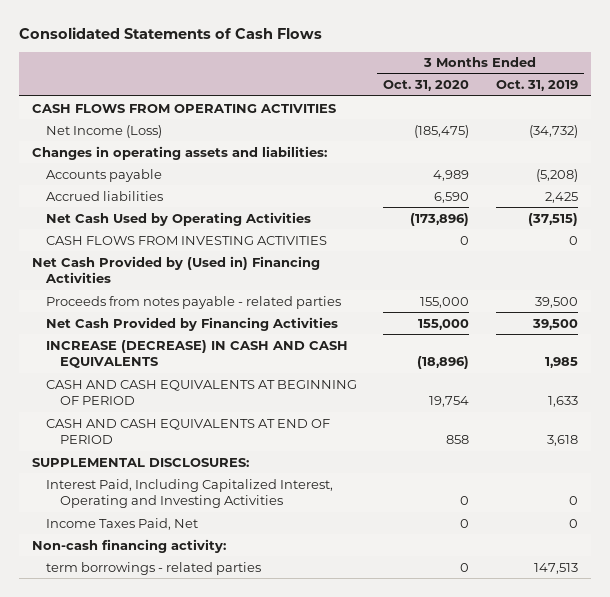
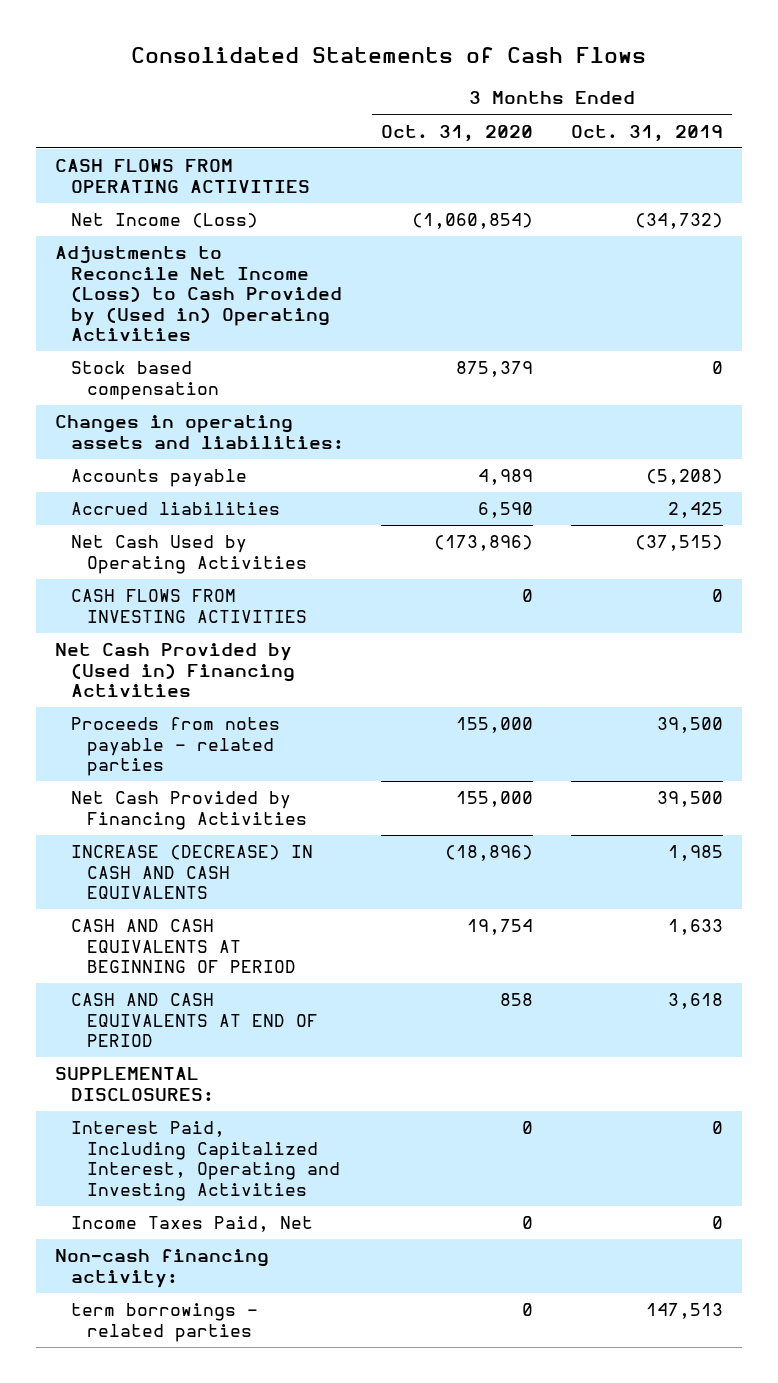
- Net Income (Loss) | (185,475) | (34,732)
+ Net Income (Loss) | (1,060,854) | (34,732)
+ Adjustments to Reconcile Net Income (Loss) to Cash Provided by (Used in) Operating Activities
+ Stock based compensation | 875,379 | 0

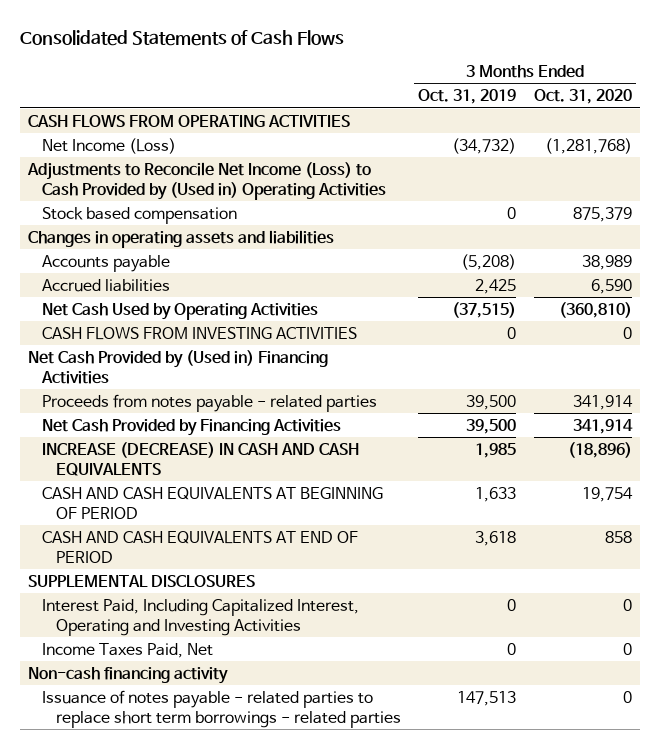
- | 3 Months Ended Oct. 31, 2020 | 3 Months Ended Oct. 31, 2019
+ | 3 Months Ended Oct. 31, 2019 | 3 Months Ended Oct. 31, 2020
- Net Income (Loss) | (1,060,854) | (34,732)
+ Net Income (Loss) | (34,732) | (1,281,768)
- Changes in operating assets and liabilities:
- Accounts payable | 4,989 | (5,208)
+ Changes in operating assets and liabilities
+ Accounts payable | (5,208) | 38,989
- Net Cash Used by Operating Activities | (173,896) | (37,515)
+ Net Cash Used by Operating Activities | (37,515) | (360,810)
- Proceeds from notes payable - related parties | 155,000 | 39,500
- Net Cash Provided by Financing Activities | 155,000 | 39,500
+ Proceeds from notes payable - related parties | 39,500 | 341,914
+ Net Cash Provided by Financing Activities | 39,500 | 341,914
- SUPPLEMENTAL DISCLOSURES:
+ SUPPLEMENTAL DISCLOSURES
- Non-cash financing activity:
- term borrowings - related parties | 0 | 147,513
+ Non-cash financing activity
+ Issuance of notes payable - related parties to replace short term borrowings - related parties | 147,513 | 0

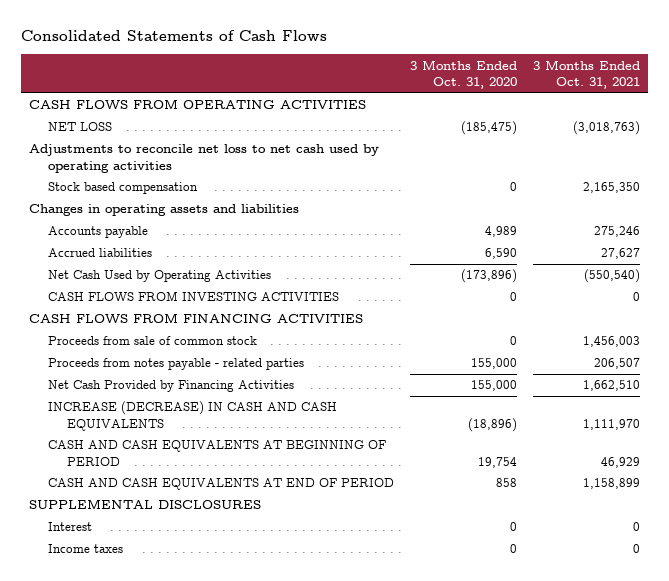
- | 3 Months Ended Oct. 31, 2019 | 3 Months Ended Oct. 31, 2020
+ | 3 Months Ended Oct. 31, 2020 | 3 Months Ended Oct. 31, 2021
- Net Income (Loss) | (34,732) | (1,281,768)
- Adjustments to Reconcile Net Income (Loss) to Cash Provided by (Used in) Operating Activities
- Stock based compensation | 0 | 875,379
+ NET LOSS | (185,475) | (3,018,763)
+ Adjustments to reconcile net loss to net cash used by operating activities
+ Stock based compensation | 0 | 2,165,350
- Accounts payable | (5,208) | 38,989
+ Accounts payable | 4,989 | 275,246
- Net Cash Used by Operating Activities | (37,515) | (360,810)
+ Net Cash Used by Operating Activities | (173,896) | (550,540)
- Net Cash Provided by (Used in) Financing Activities
- Proceeds from notes payable - related parties | 39,500 | 341,914
- Net Cash Provided by Financing Activities | 39,500 | 341,914
+ CASH FLOWS FROM FINANCING ACTIVITIES
+ Proceeds from sale of common stock | 0 | 1,456,003
+ Proceeds from notes payable - related parties | 155,000 | 206,507
+ Net Cash Provided by Financing Activities | 155,000 | 1,662,510
- Interest Paid, Including Capitalized Interest, Operating and Investing Activities | 0 | 0
- Income Taxes Paid, Net | 0 | 0
- Non-cash financing activity
- Issuance of notes payable - related parties to replace short term borrowings - related parties | 147,513 | 0
+ Interest | 0 | 0
+ Income taxes | 0 | 0

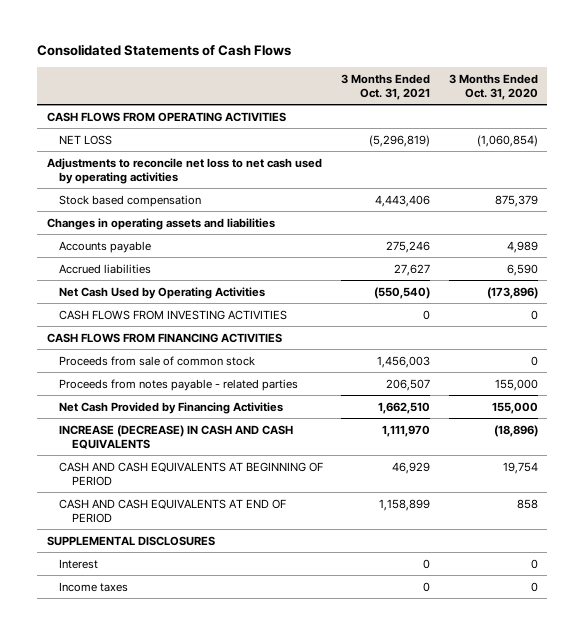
- | 3 Months Ended Oct. 31, 2020 | 3 Months Ended Oct. 31, 2021
+ | 3 Months Ended Oct. 31, 2021 | 3 Months Ended Oct. 31, 2020
- NET LOSS | (185,475) | (3,018,763)
+ NET LOSS | (5,296,819) | (1,060,854)
- Stock based compensation | 0 | 2,165,350
+ Stock based compensation | 4,443,406 | 875,379

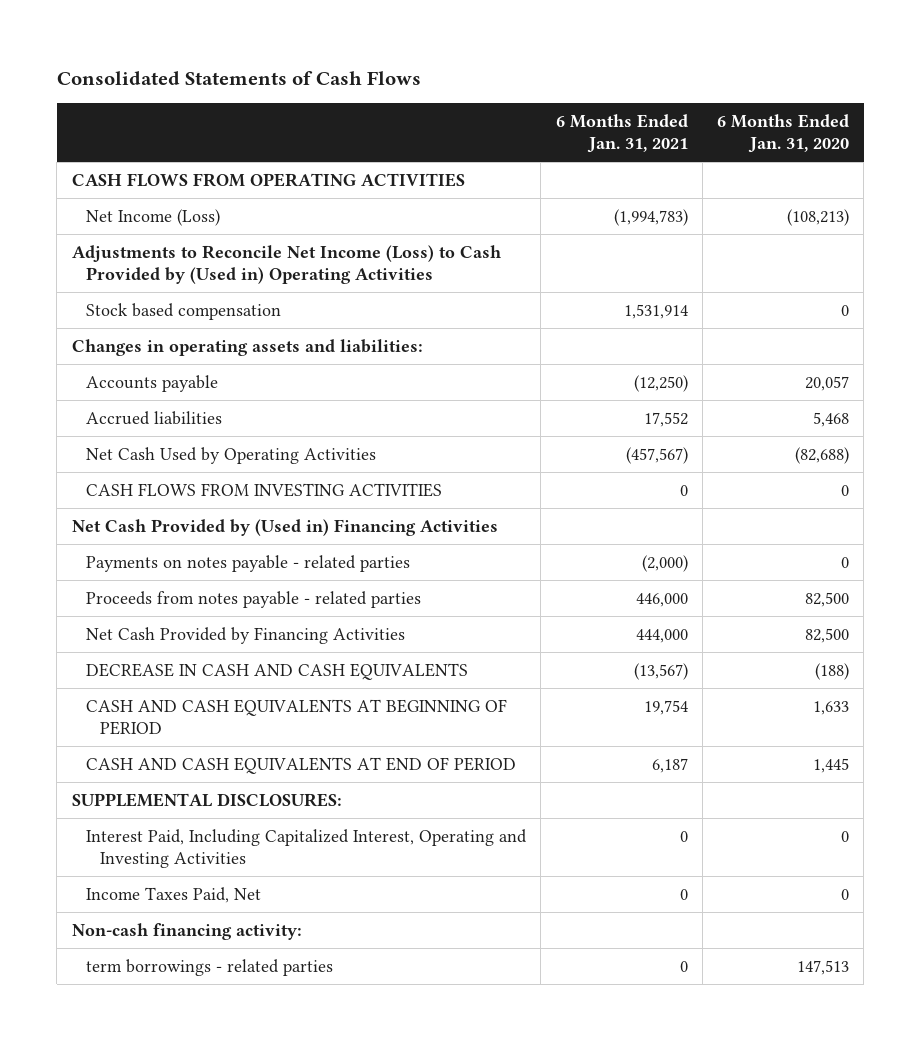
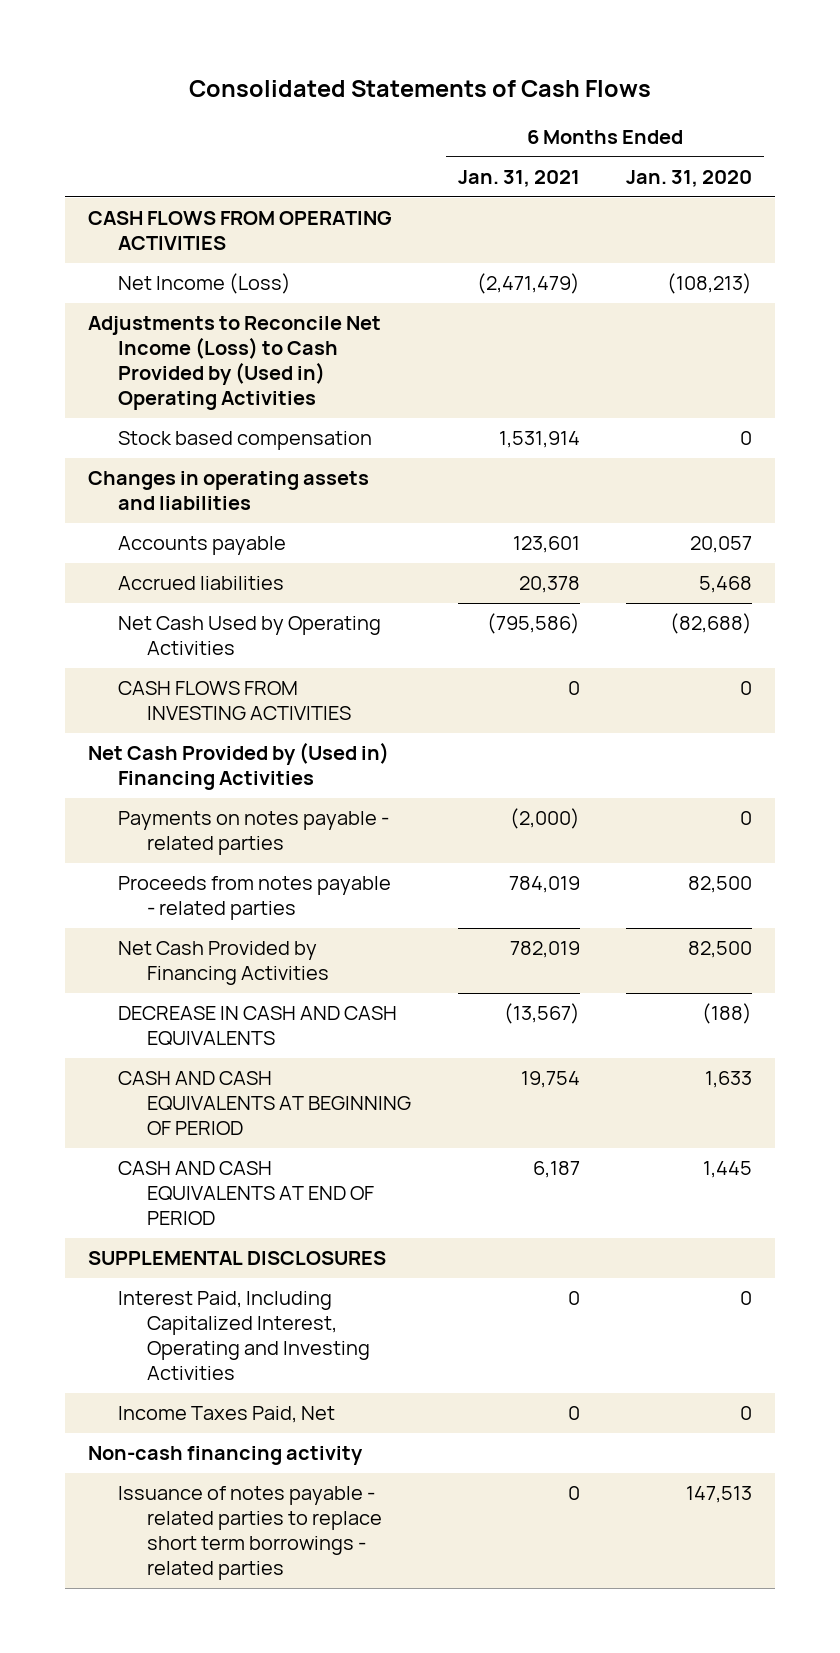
- Net Income (Loss) | (1,994,783) | (108,213)
+ Net Income (Loss) | (2,471,479) | (108,213)
- Changes in operating assets and liabilities:
- Accounts payable | (12,250) | 20,057
- Accrued liabilities | 17,552 | 5,468
- Net Cash Used by Operating Activities | (457,567) | (82,688)
+ Changes in operating assets and liabilities
+ Accounts payable | 123,601 | 20,057
+ Accrued liabilities | 20,378 | 5,468
+ Net Cash Used by Operating Activities | (795,586) | (82,688)
- Proceeds from notes payable - related parties | 446,000 | 82,500
- Net Cash Provided by Financing Activities | 444,000 | 82,500
+ Proceeds from notes payable - related parties | 784,019 | 82,500
+ Net Cash Provided by Financing Activities | 782,019 | 82,500
- SUPPLEMENTAL DISCLOSURES:
+ SUPPLEMENTAL DISCLOSURES
- Non-cash financing activity:
- term borrowings - related parties | 0 | 147,513
+ Non-cash financing activity
+ Issuance of notes payable - related parties to replace short term borrowings - related parties | 0 | 147,513

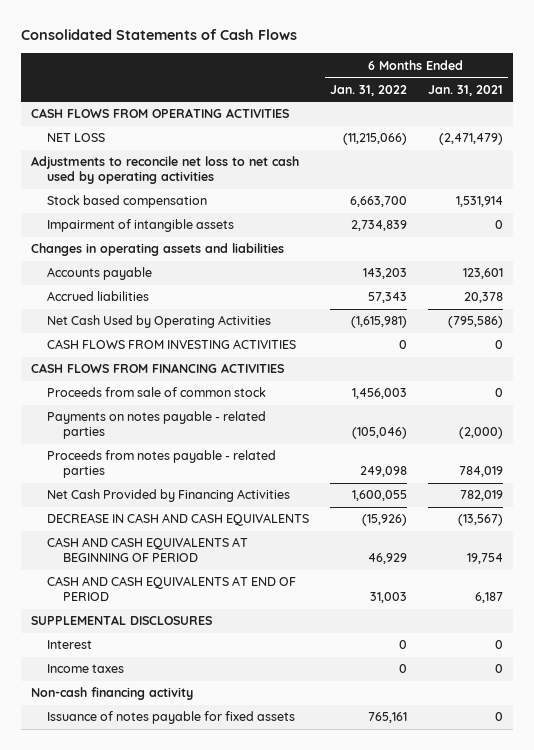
- | 6 Months Ended Jan. 31, 2021 | 6 Months Ended Jan. 31, 2020
+ | 6 Months Ended Jan. 31, 2022 | 6 Months Ended Jan. 31, 2021
- Net Income (Loss) | (2,471,479) | (108,213)
- Adjustments to Reconcile Net Income (Loss) to Cash Provided by (Used in) Operating Activities
+ NET LOSS | (11,215,066) | (2,471,479)
+ Adjustments to reconcile net loss to net cash used by operating activities
+ Impairment of intangible assets | 2,734,839 | 0
- Net Cash Provided by (Used in) Financing Activities
+ CASH FLOWS FROM FINANCING ACTIVITIES
+ Proceeds from sale of common stock | 1,456,003 | 0
- Interest Paid, Including Capitalized Interest, Operating and Investing Activities | 0 | 0
- Income Taxes Paid, Net | 0 | 0
+ Interest | 0 | 0
+ Income taxes | 0 | 0
- Issuance of notes payable - related parties to replace short term borrowings - related parties | 0 | 147,513
+ Issuance of notes payable for fixed assets | 765,161 | 0

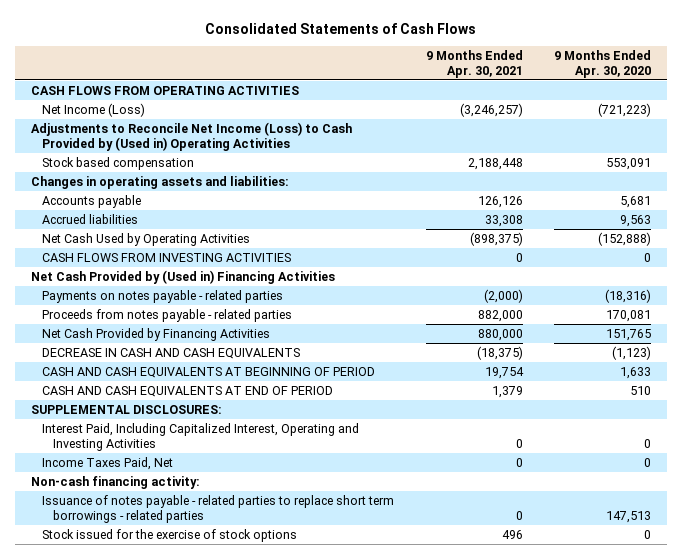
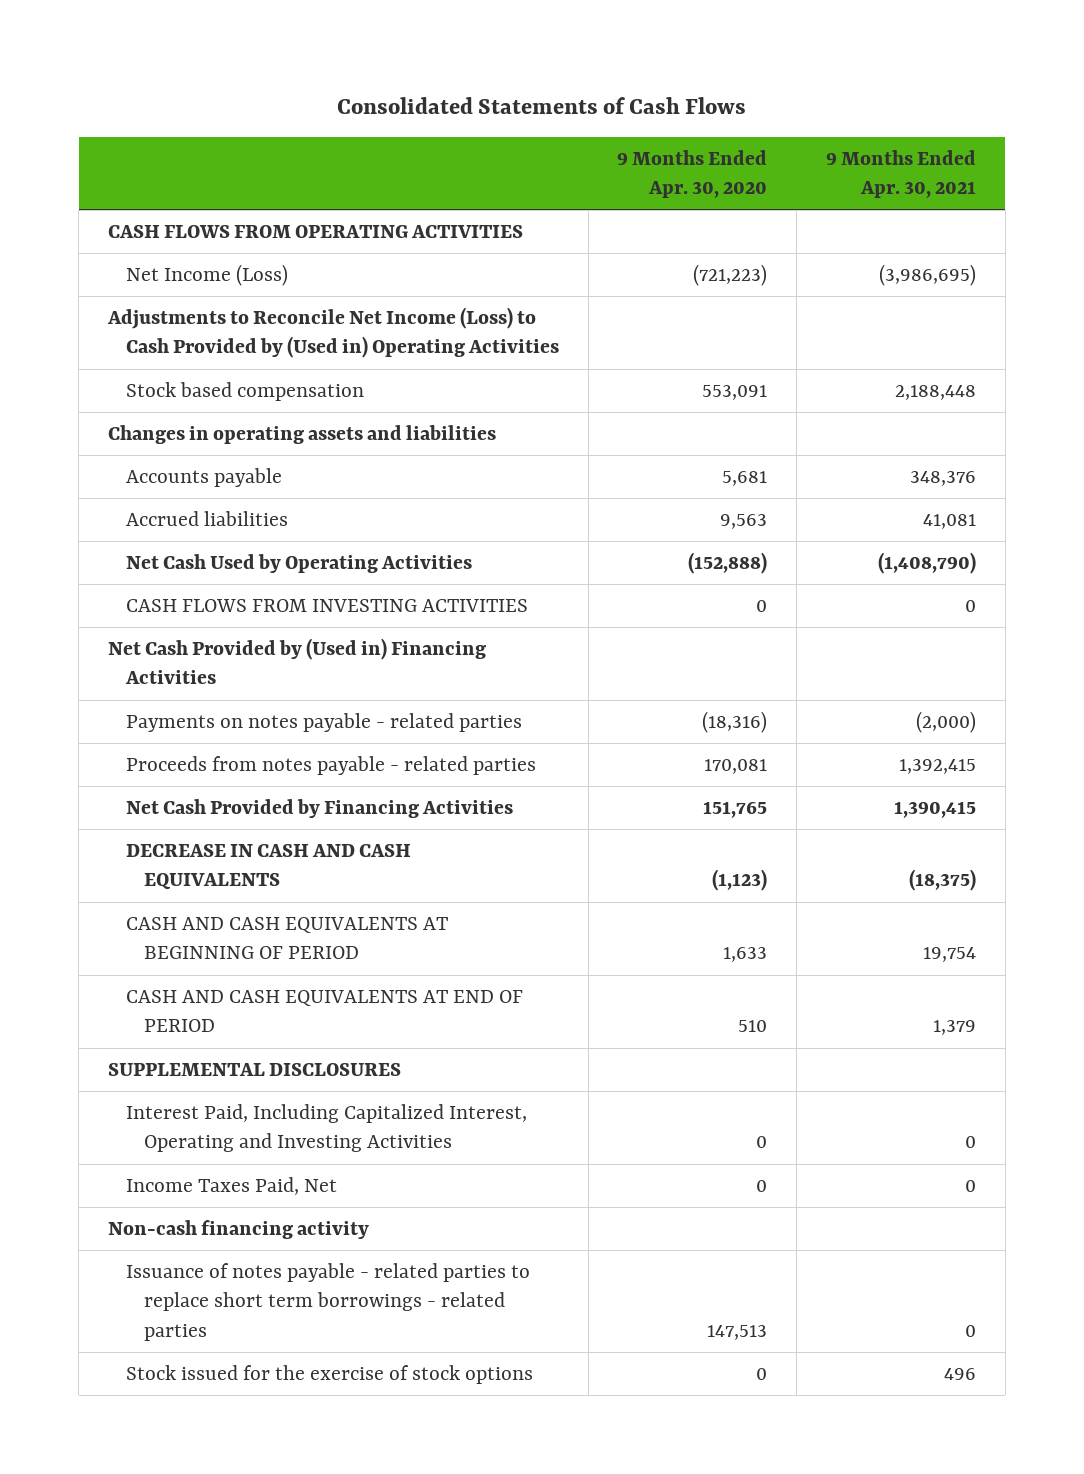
- | 9 Months Ended Apr. 30, 2021 | 9 Months Ended Apr. 30, 2020
+ | 9 Months Ended Apr. 30, 2020 | 9 Months Ended Apr. 30, 2021
- Net Income (Loss) | (3,246,257) | (721,223)
+ Net Income (Loss) | (721,223) | (3,986,695)
- Changes in operating assets and liabilities:
- Accounts payable | 126,126 | 5,681
- Accrued liabilities | 33,308 | 9,563
- Net Cash Used by Operating Activities | (898,375) | (152,888)
+ Changes in operating assets and liabilities
+ Accounts payable | 5,681 | 348,376
+ Accrued liabilities | 9,563 | 41,081
+ Net Cash Used by Operating Activities | (152,888) | (1,408,790)
- Proceeds from notes payable - related parties | 882,000 | 170,081
- Net Cash Provided by Financing Activities | 880,000 | 151,765
+ Proceeds from notes payable - related parties | 170,081 | 1,392,415
+ Net Cash Provided by Financing Activities | 151,765 | 1,390,415
- SUPPLEMENTAL DISCLOSURES:
+ SUPPLEMENTAL DISCLOSURES
- Non-cash financing activity:
+ Non-cash financing activity

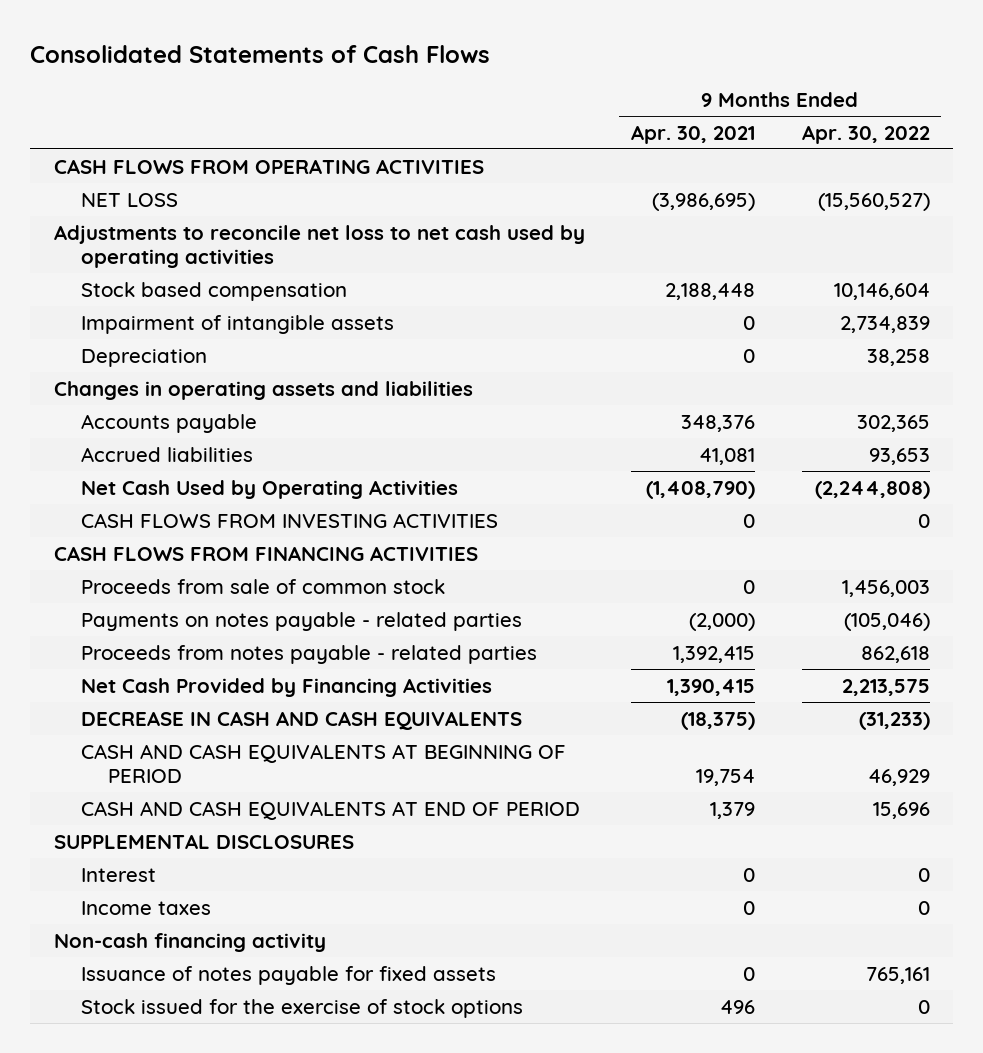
- | 9 Months Ended Apr. 30, 2020 | 9 Months Ended Apr. 30, 2021
+ | 9 Months Ended Apr. 30, 2021 | 9 Months Ended Apr. 30, 2022
- Net Income (Loss) | (721,223) | (3,986,695)
- Adjustments to Reconcile Net Income (Loss) to Cash Provided by (Used in) Operating Activities
+ NET LOSS | (3,986,695) | (15,560,527)
+ Adjustments to reconcile net loss to net cash used by operating activities
+ Impairment of intangible assets | 0 | 2,734,839
+ Depreciation | 0 | 38,258
- Net Cash Provided by (Used in) Financing Activities
+ CASH FLOWS FROM FINANCING ACTIVITIES
+ Proceeds from sale of common stock | 0 | 1,456,003
- Interest Paid, Including Capitalized Interest, Operating and Investing Activities | 0 | 0
- Income Taxes Paid, Net | 0 | 0
+ Interest | 0 | 0
+ Income taxes | 0 | 0
- Issuance of notes payable - related parties to replace short term borrowings - related parties | 147,513 | 0
+ Issuance of notes payable for fixed assets | 0 | 765,161

